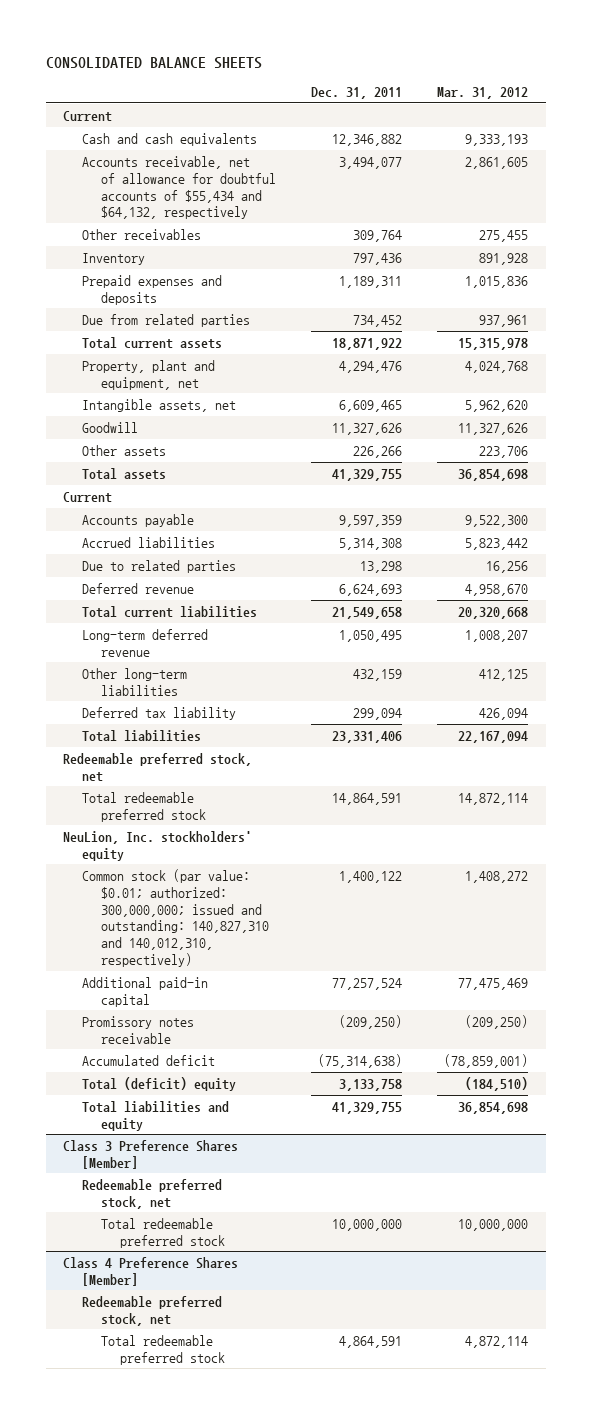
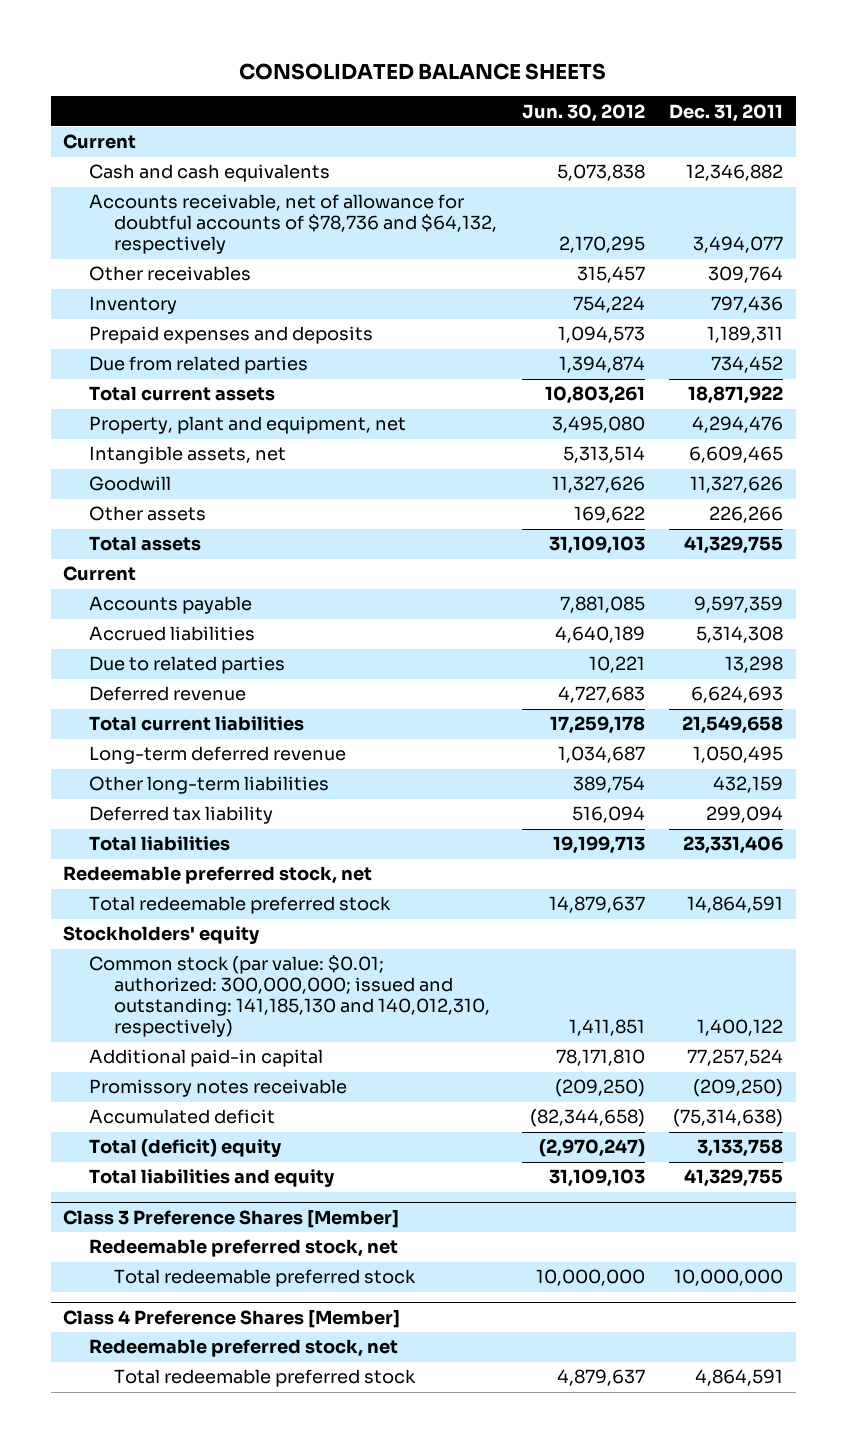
- | Dec. 31, 2011 | Mar. 31, 2012
+ | Jun. 30, 2012 | Dec. 31, 2011
- Accounts receivable, net of allowance for doubtful accounts of $55,434 and $64,132, respectively | 3,494,077 | 2,861,605
+ Accounts receivable, net of allowance for doubtful accounts of $78,736 and $64,132, respectively | 2,170,295 | 3,494,077
- NeuLion, Inc. stockholders' equity
- Common stock (par value: $0.01; authorized: 300,000,000; issued and outstanding: 140,827,310 and 140,012,310, respectively) | 1,400,122 | 1,408,272
+ Stockholders' equity
+ Common stock (par value: $0.01; authorized: 300,000,000; issued and outstanding: 141,185,130 and 140,012,310, respectively) | 1,411,851 | 1,400,122

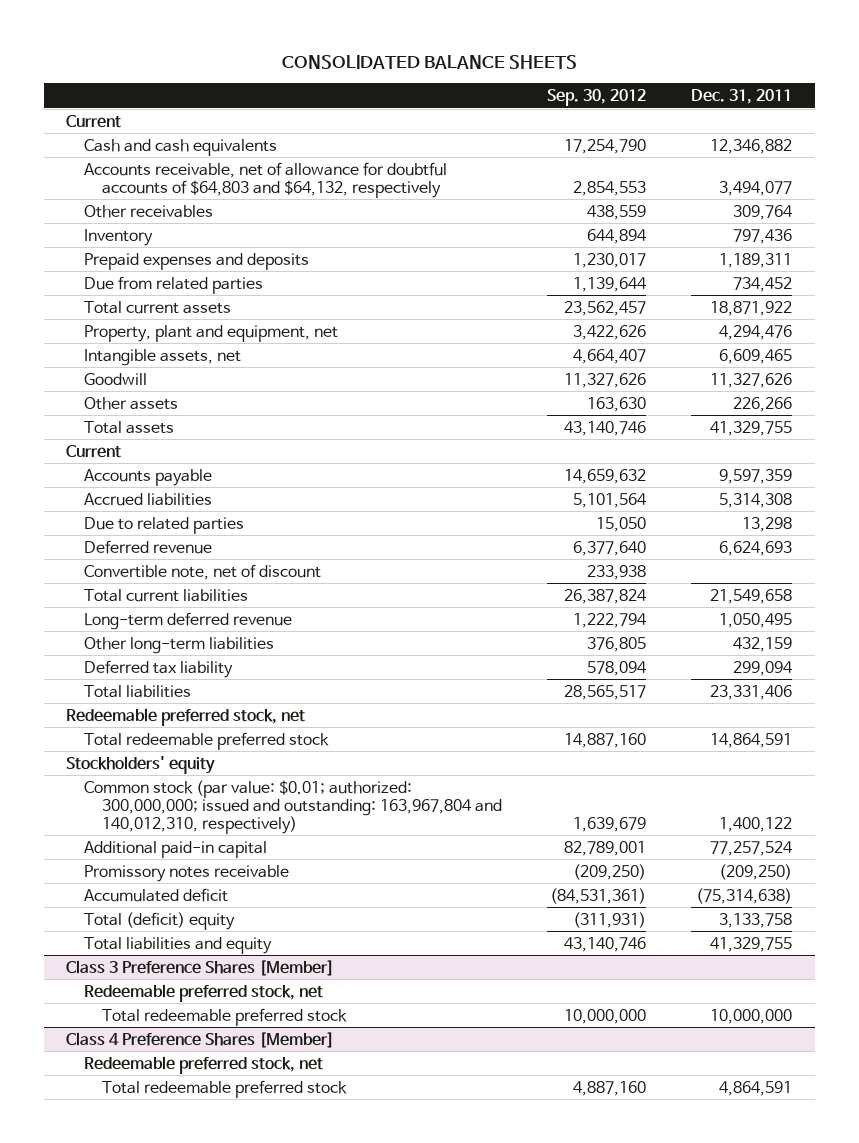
- | Jun. 30, 2012 | Dec. 31, 2011
+ | Sep. 30, 2012 | Dec. 31, 2011
- Accounts receivable, net of allowance for doubtful accounts of $78,736 and $64,132, respectively | 2,170,295 | 3,494,077
+ Accounts receivable, net of allowance for doubtful accounts of $64,803 and $64,132, respectively | 2,854,553 | 3,494,077
+ Convertible note, net of discount | 233,938 |
- Common stock (par value: $0.01; authorized: 300,000,000; issued and outstanding: 141,185,130 and 140,012,310, respectively) | 1,411,851 | 1,400,122
+ Common stock (par value: $0.01; authorized: 300,000,000; issued and outstanding: 163,967,804 and 140,012,310, respectively) | 1,639,679 | 1,400,122

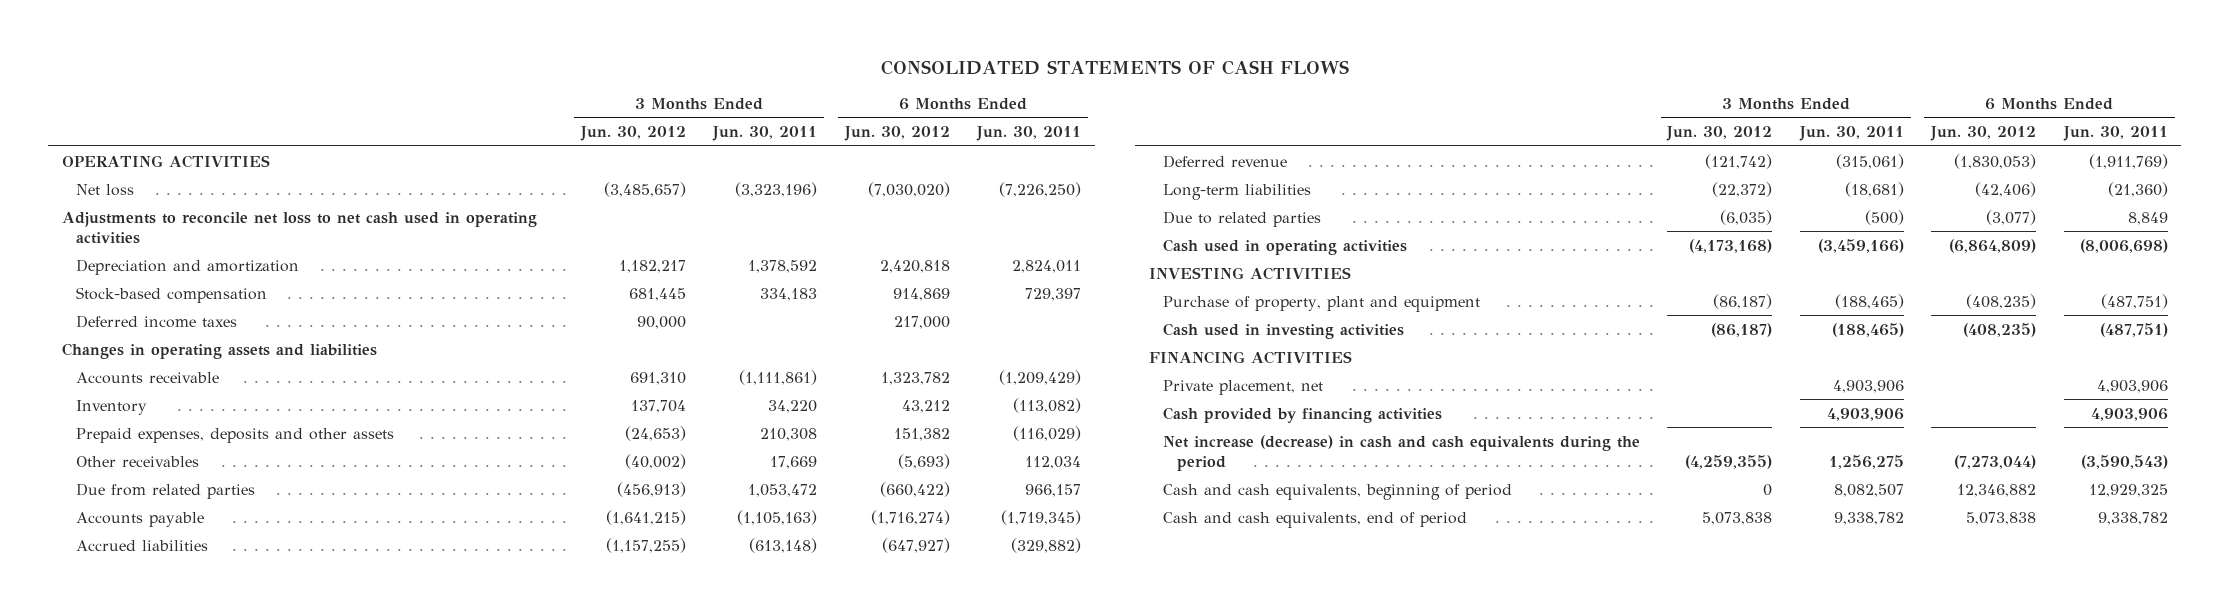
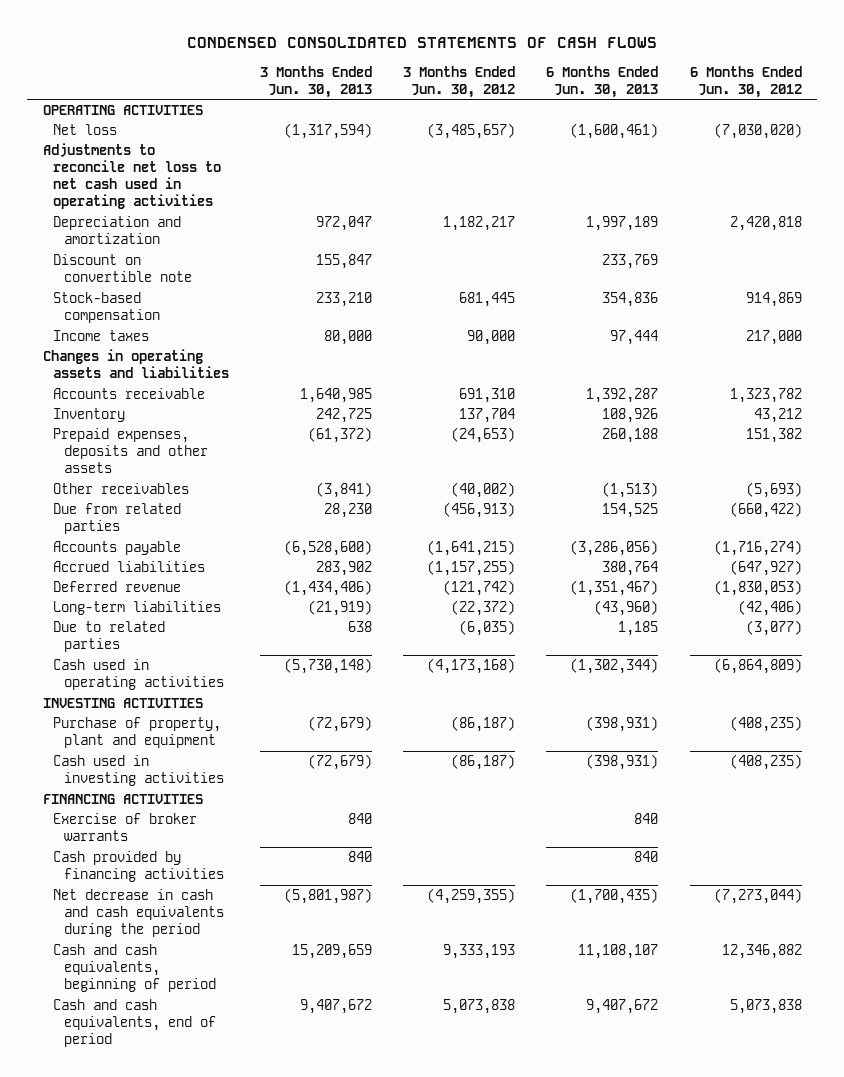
- CONSOLIDATED STATEMENTS OF CASH FLOWS
+ CONDENSED CONSOLIDATED STATEMENTS OF CASH FLOWS
- | 3 Months Ended Jun. 30, 2012 | 3 Months Ended Jun. 30, 2011 | 6 Months Ended Jun. 30, 2012 | 6 Months Ended Jun. 30, 2011
+ | 3 Months Ended Jun. 30, 2013 | 3 Months Ended Jun. 30, 2012 | 6 Months Ended Jun. 30, 2013 | 6 Months Ended Jun. 30, 2012
+ Discount on convertible note | 155,847 | | 233,769 |
- Deferred income taxes | 90,000 | | 217,000 |
+ Income taxes | 80,000 | 90,000 | 97,444 | 217,000
- Private placement, net | | 4,903,906 | | 4,903,906
+ Exercise of broker warrants | 840 | | 840 |
- Net increase (decrease) in cash and cash equivalents during the period | (4,259,355) | 1,256,275 | (7,273,044) | (3,590,543)
- Cash and cash equivalents, beginning of period | 0 | 8,082,507 | 12,346,882 | 12,929,325
+ Net decrease in cash and cash equivalents during the period | (5,801,987) | (4,259,355) | (1,700,435) | (7,273,044)
+ Cash and cash equivalents, beginning of period | 15,209,659 | 9,333,193 | 11,108,107 | 12,346,882

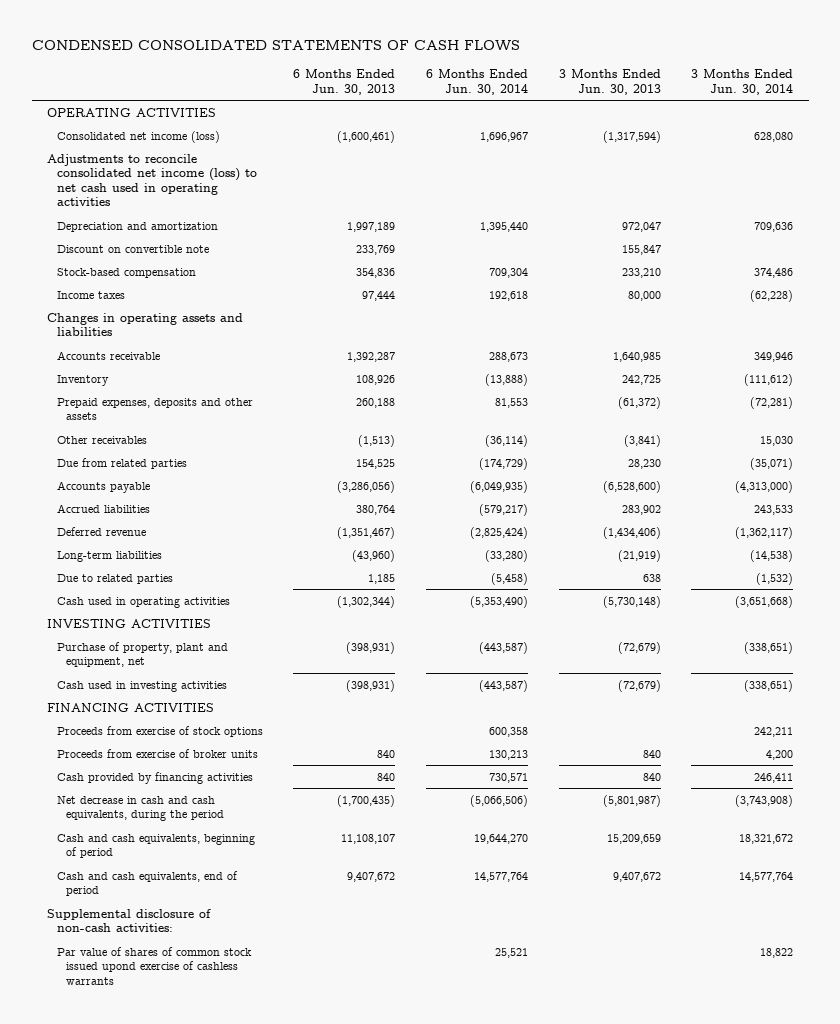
- | 3 Months Ended Jun. 30, 2013 | 3 Months Ended Jun. 30, 2012 | 6 Months Ended Jun. 30, 2013 | 6 Months Ended Jun. 30, 2012
+ | 6 Months Ended Jun. 30, 2013 | 6 Months Ended Jun. 30, 2014 | 3 Months Ended Jun. 30, 2013 | 3 Months Ended Jun. 30, 2014
- Net loss | (1,317,594) | (3,485,657) | (1,600,461) | (7,030,020)
- Adjustments to reconcile net loss to net cash used in operating activities
+ Consolidated net income (loss) | (1,600,461) | 1,696,967 | (1,317,594) | 628,080
+ Adjustments to reconcile consolidated net income (loss) to net cash used in operating activities
- Purchase of property, plant and equipment | (72,679) | (86,187) | (398,931) | (408,235)
+ Purchase of property, plant and equipment, net | (398,931) | (443,587) | (72,679) | (338,651)
- Exercise of broker warrants | 840 | | 840 |
+ Proceeds from exercise of stock options | | 600,358 | | 242,211
+ Proceeds from exercise of broker units | 840 | 130,213 | 840 | 4,200
- Net decrease in cash and cash equivalents during the period | (5,801,987) | (4,259,355) | (1,700,435) | (7,273,044)
+ Net decrease in cash and cash equivalents, during the period | (1,700,435) | (5,066,506) | (5,801,987) | (3,743,908)
+ Supplemental disclosure of non-cash activities:
+ Par value of shares of common stock issued upond exercise of cashless warrants | | 25,521 | | 18,822

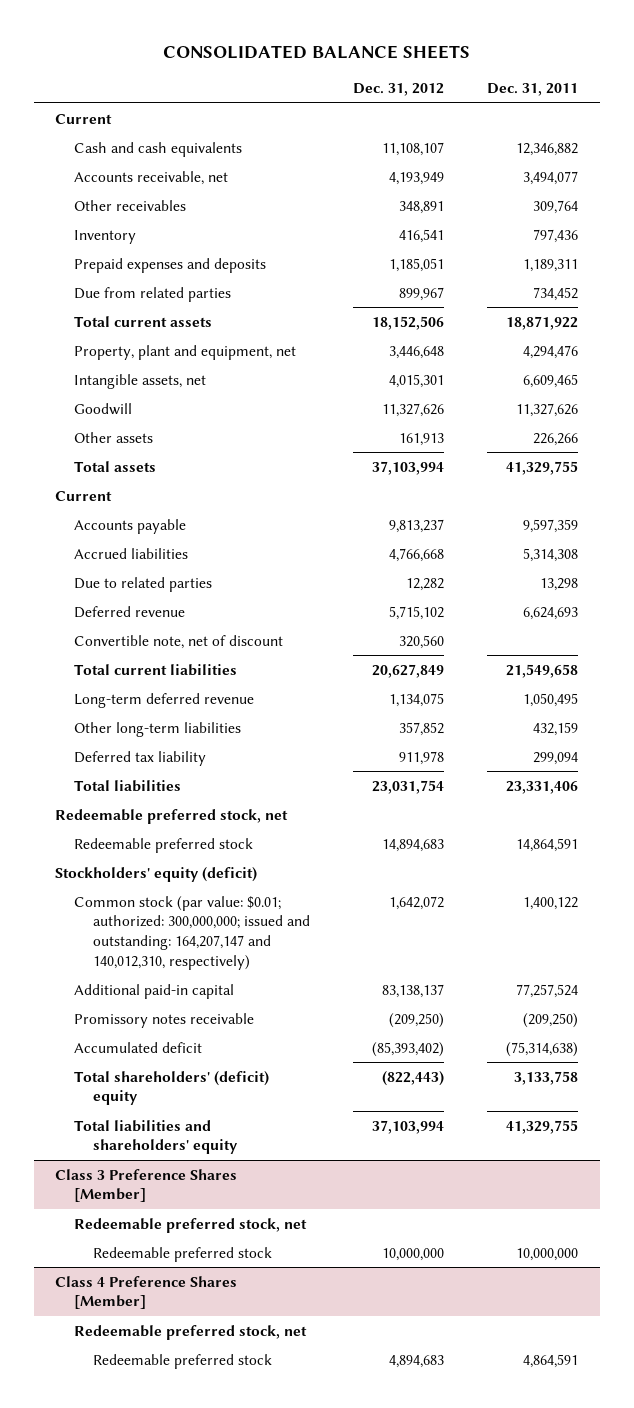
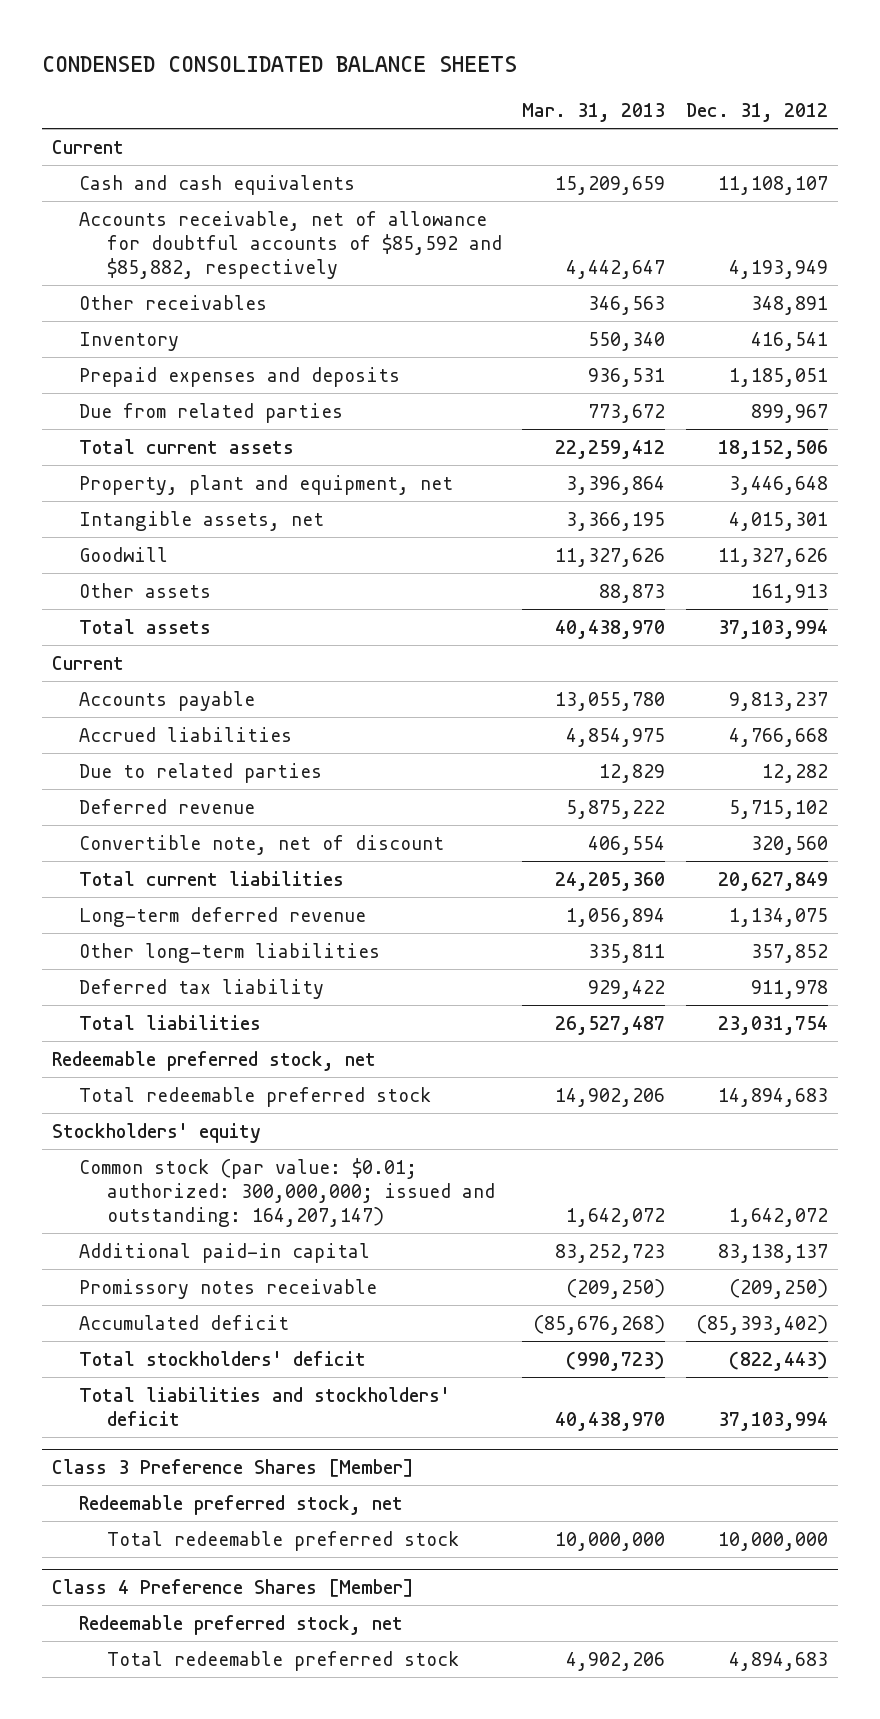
- CONSOLIDATED BALANCE SHEETS
+ CONDENSED CONSOLIDATED BALANCE SHEETS
- | Dec. 31, 2012 | Dec. 31, 2011
+ | Mar. 31, 2013 | Dec. 31, 2012
- Accounts receivable, net | 4,193,949 | 3,494,077
+ Accounts receivable, net of allowance for doubtful accounts of $85,592 and $85,882, respectively | 4,442,647 | 4,193,949
- Redeemable preferred stock | 14,894,683 | 14,864,591
- Stockholders' equity (deficit)
- Common stock (par value: $0.01; authorized: 300,000,000; issued and outstanding: 164,207,147 and 140,012,310, respectively) | 1,642,072 | 1,400,122
+ Total redeemable preferred stock | 14,902,206 | 14,894,683
+ Stockholders' equity
+ Common stock (par value: $0.01; authorized: 300,000,000; issued and outstanding: 164,207,147) | 1,642,072 | 1,642,072
- Total shareholders' (deficit) equity | (822,443) | 3,133,758
- Total liabilities and shareholders' equity | 37,103,994 | 41,329,755
+ Total stockholders' deficit | (990,723) | (822,443)
+ Total liabilities and stockholders' deficit | 40,438,970 | 37,103,994
@ Class 3 Preference Shares [Member]
- Redeemable preferred stock | 10,000,000 | 10,000,000
+ Total redeemable preferred stock | 10,000,000 | 10,000,000
@ Class 4 Preference Shares [Member]
- Redeemable preferred stock | 4,894,683 | 4,864,591
+ Total redeemable preferred stock | 4,902,206 | 4,894,683

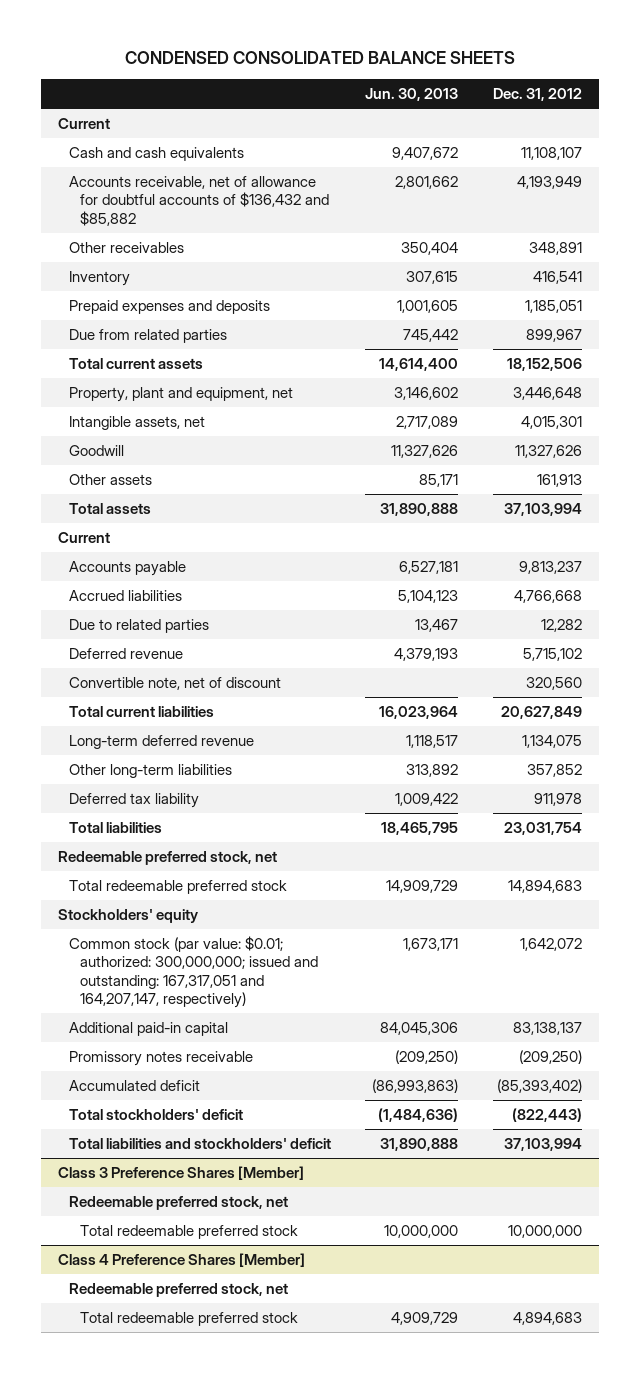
- | Mar. 31, 2013 | Dec. 31, 2012
+ | Jun. 30, 2013 | Dec. 31, 2012
- Accounts receivable, net of allowance for doubtful accounts of $85,592 and $85,882, respectively | 4,442,647 | 4,193,949
+ Accounts receivable, net of allowance for doubtful accounts of $136,432 and $85,882 | 2,801,662 | 4,193,949
- Common stock (par value: $0.01; authorized: 300,000,000; issued and outstanding: 164,207,147) | 1,642,072 | 1,642,072
+ Common stock (par value: $0.01; authorized: 300,000,000; issued and outstanding: 167,317,051 and 164,207,147, respectively) | 1,673,171 | 1,642,072

